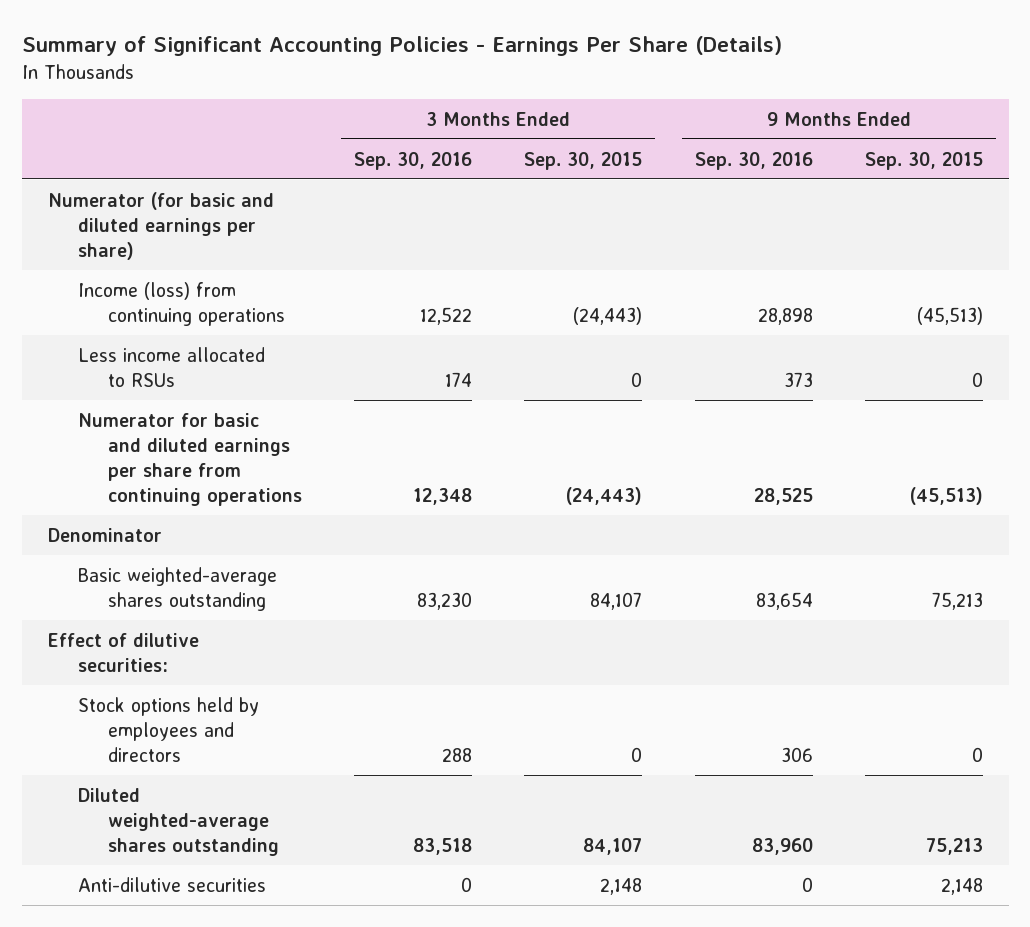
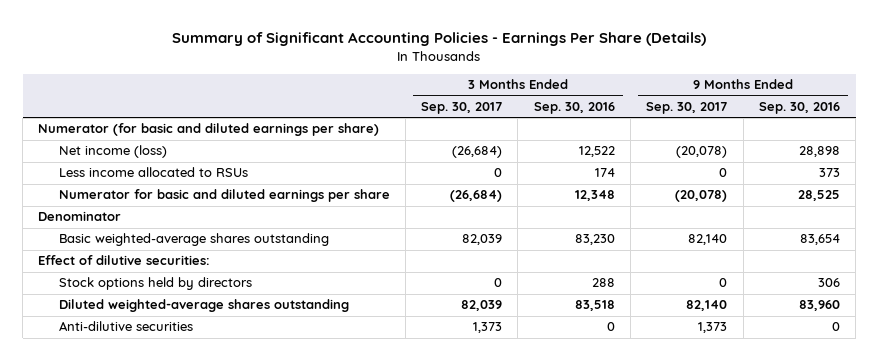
- | 3 Months Ended Sep. 30, 2016 | 3 Months Ended Sep. 30, 2015 | 9 Months Ended Sep. 30, 2016 | 9 Months Ended Sep. 30, 2015
+ | 3 Months Ended Sep. 30, 2017 | 3 Months Ended Sep. 30, 2016 | 9 Months Ended Sep. 30, 2017 | 9 Months Ended Sep. 30, 2016
- Income (loss) from continuing operations | 12,522 | (24,443) | 28,898 | (45,513)
+ Net income (loss) | (26,684) | 12,522 | (20,078) | 28,898
- Numerator for basic and diluted earnings per share from continuing operations | 12,348 | (24,443) | 28,525 | (45,513)
+ Numerator for basic and diluted earnings per share | (26,684) | 12,348 | (20,078) | 28,525
- Stock options held by employees and directors | 288 | 0 | 306 | 0
+ Stock options held by directors | 0 | 288 | 0 | 306

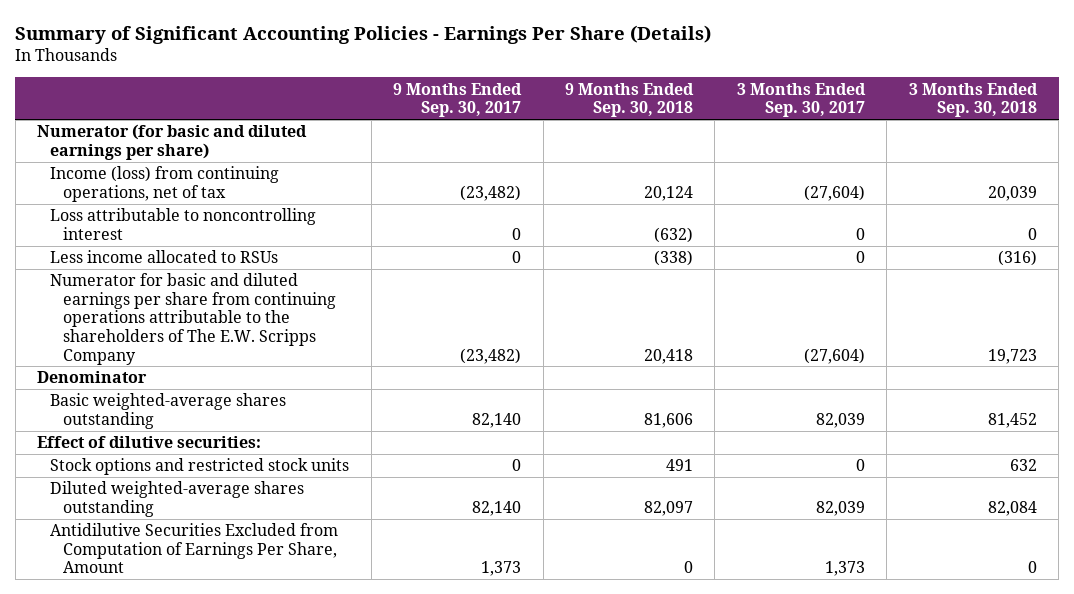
- | 3 Months Ended Sep. 30, 2017 | 3 Months Ended Sep. 30, 2016 | 9 Months Ended Sep. 30, 2017 | 9 Months Ended Sep. 30, 2016
+ | 9 Months Ended Sep. 30, 2017 | 9 Months Ended Sep. 30, 2018 | 3 Months Ended Sep. 30, 2017 | 3 Months Ended Sep. 30, 2018
- Net income (loss) | (26,684) | 12,522 | (20,078) | 28,898
+ Income (loss) from continuing operations, net of tax | (23,482) | 20,124 | (27,604) | 20,039
+ Loss attributable to noncontrolling interest | 0 | (632) | 0 | 0
- Numerator for basic and diluted earnings per share | (26,684) | 12,348 | (20,078) | 28,525
+ Numerator for basic and diluted earnings per share from continuing operations attributable to the shareholders of The E.W. Scripps Company | (23,482) | 20,418 | (27,604) | 19,723
- Stock options held by directors | 0 | 288 | 0 | 306
+ Stock options and restricted stock units | 0 | 491 | 0 | 632
- Anti-dilutive securities | 1,373 | 0 | 1,373 | 0
+ Antidilutive Securities Excluded from Computation of Earnings Per Share, Amount | 1,373 | 0 | 1,373 | 0

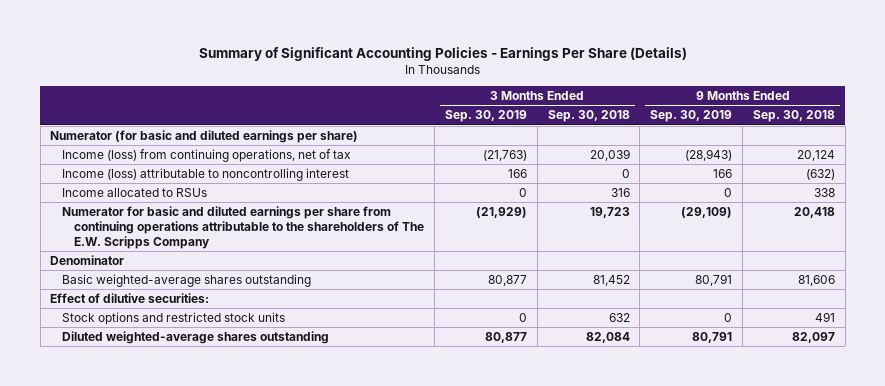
- | 9 Months Ended Sep. 30, 2017 | 9 Months Ended Sep. 30, 2018 | 3 Months Ended Sep. 30, 2017 | 3 Months Ended Sep. 30, 2018
+ | 3 Months Ended Sep. 30, 2019 | 3 Months Ended Sep. 30, 2018 | 9 Months Ended Sep. 30, 2019 | 9 Months Ended Sep. 30, 2018
- Loss attributable to noncontrolling interest | 0 | (632) | 0 | 0
- Less income allocated to RSUs | 0 | (338) | 0 | (316)
+ Income (loss) attributable to noncontrolling interest | 166 | 0 | 166 | (632)
+ Income allocated to RSUs | 0 | 316 | 0 | 338
- Antidilutive Securities Excluded from Computation of Earnings Per Share, Amount | 1,373 | 0 | 1,373 | 0

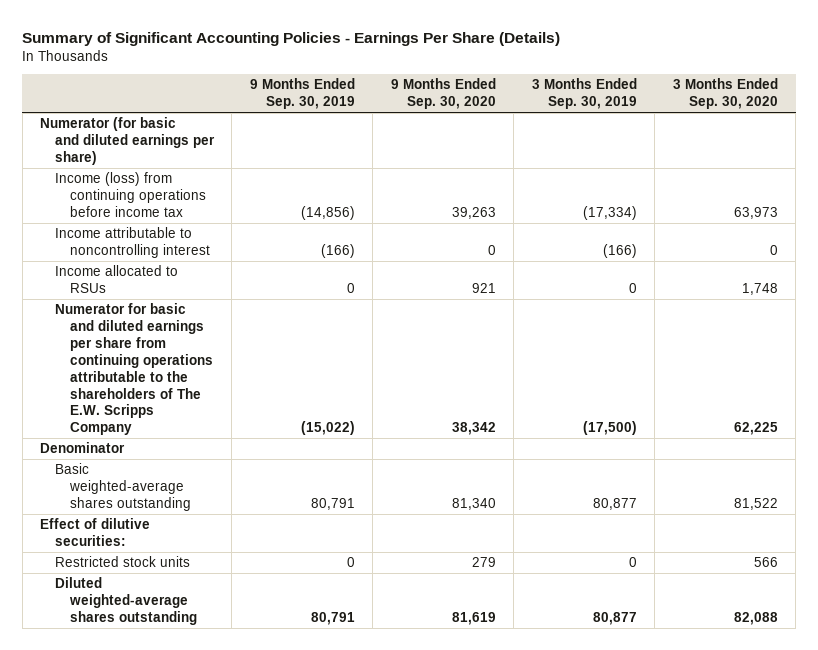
- | 3 Months Ended Sep. 30, 2019 | 3 Months Ended Sep. 30, 2018 | 9 Months Ended Sep. 30, 2019 | 9 Months Ended Sep. 30, 2018
+ | 9 Months Ended Sep. 30, 2019 | 9 Months Ended Sep. 30, 2020 | 3 Months Ended Sep. 30, 2019 | 3 Months Ended Sep. 30, 2020
- Income (loss) from continuing operations, net of tax | (21,763) | 20,039 | (28,943) | 20,124
- Income (loss) attributable to noncontrolling interest | 166 | 0 | 166 | (632)
+ Income (loss) from continuing operations before income tax | (14,856) | 39,263 | (17,334) | 63,973
+ Income attributable to noncontrolling interest | (166) | 0 | (166) | 0
- Numerator for basic and diluted earnings per share from continuing operations attributable to the shareholders of The E.W. Scripps Company | (21,929) | 19,723 | (29,109) | 20,418
+ Numerator for basic and diluted earnings per share from continuing operations attributable to the shareholders of The E.W. Scripps Company | (15,022) | 38,342 | (17,500) | 62,225
- Stock options and restricted stock units | 0 | 632 | 0 | 491
+ Restricted stock units | 0 | 279 | 0 | 566

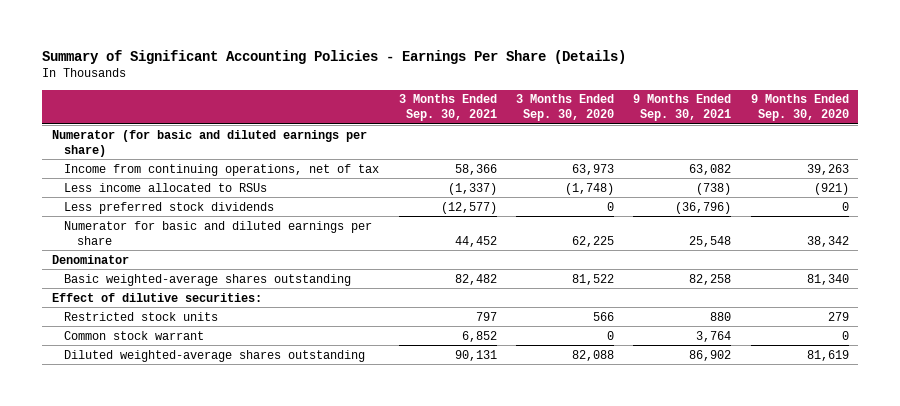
- | 9 Months Ended Sep. 30, 2019 | 9 Months Ended Sep. 30, 2020 | 3 Months Ended Sep. 30, 2019 | 3 Months Ended Sep. 30, 2020
+ | 3 Months Ended Sep. 30, 2021 | 3 Months Ended Sep. 30, 2020 | 9 Months Ended Sep. 30, 2021 | 9 Months Ended Sep. 30, 2020
- Income (loss) from continuing operations before income tax | (14,856) | 39,263 | (17,334) | 63,973
- Income attributable to noncontrolling interest | (166) | 0 | (166) | 0
- Income allocated to RSUs | 0 | 921 | 0 | 1,748
- Numerator for basic and diluted earnings per share from continuing operations attributable to the shareholders of The E.W. Scripps Company | (15,022) | 38,342 | (17,500) | 62,225
+ Income from continuing operations, net of tax | 58,366 | 63,973 | 63,082 | 39,263
+ Less income allocated to RSUs | (1,337) | (1,748) | (738) | (921)
+ Less preferred stock dividends | (12,577) | 0 | (36,796) | 0
+ Numerator for basic and diluted earnings per share | 44,452 | 62,225 | 25,548 | 38,342
+ Common stock warrant | 6,852 | 0 | 3,764 | 0

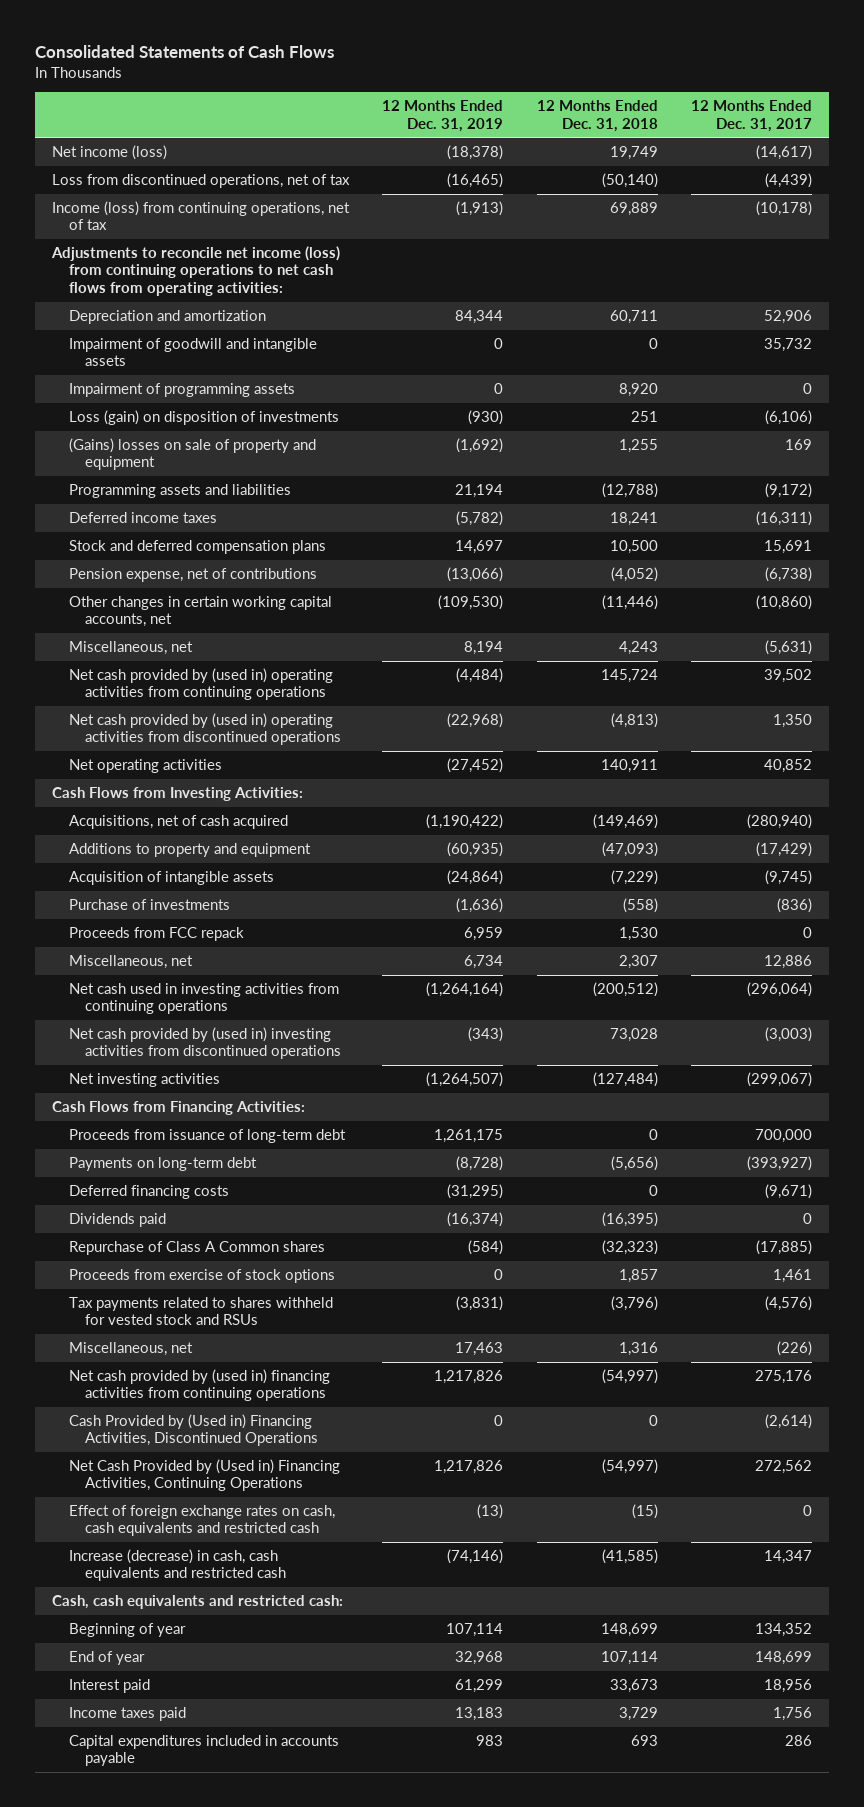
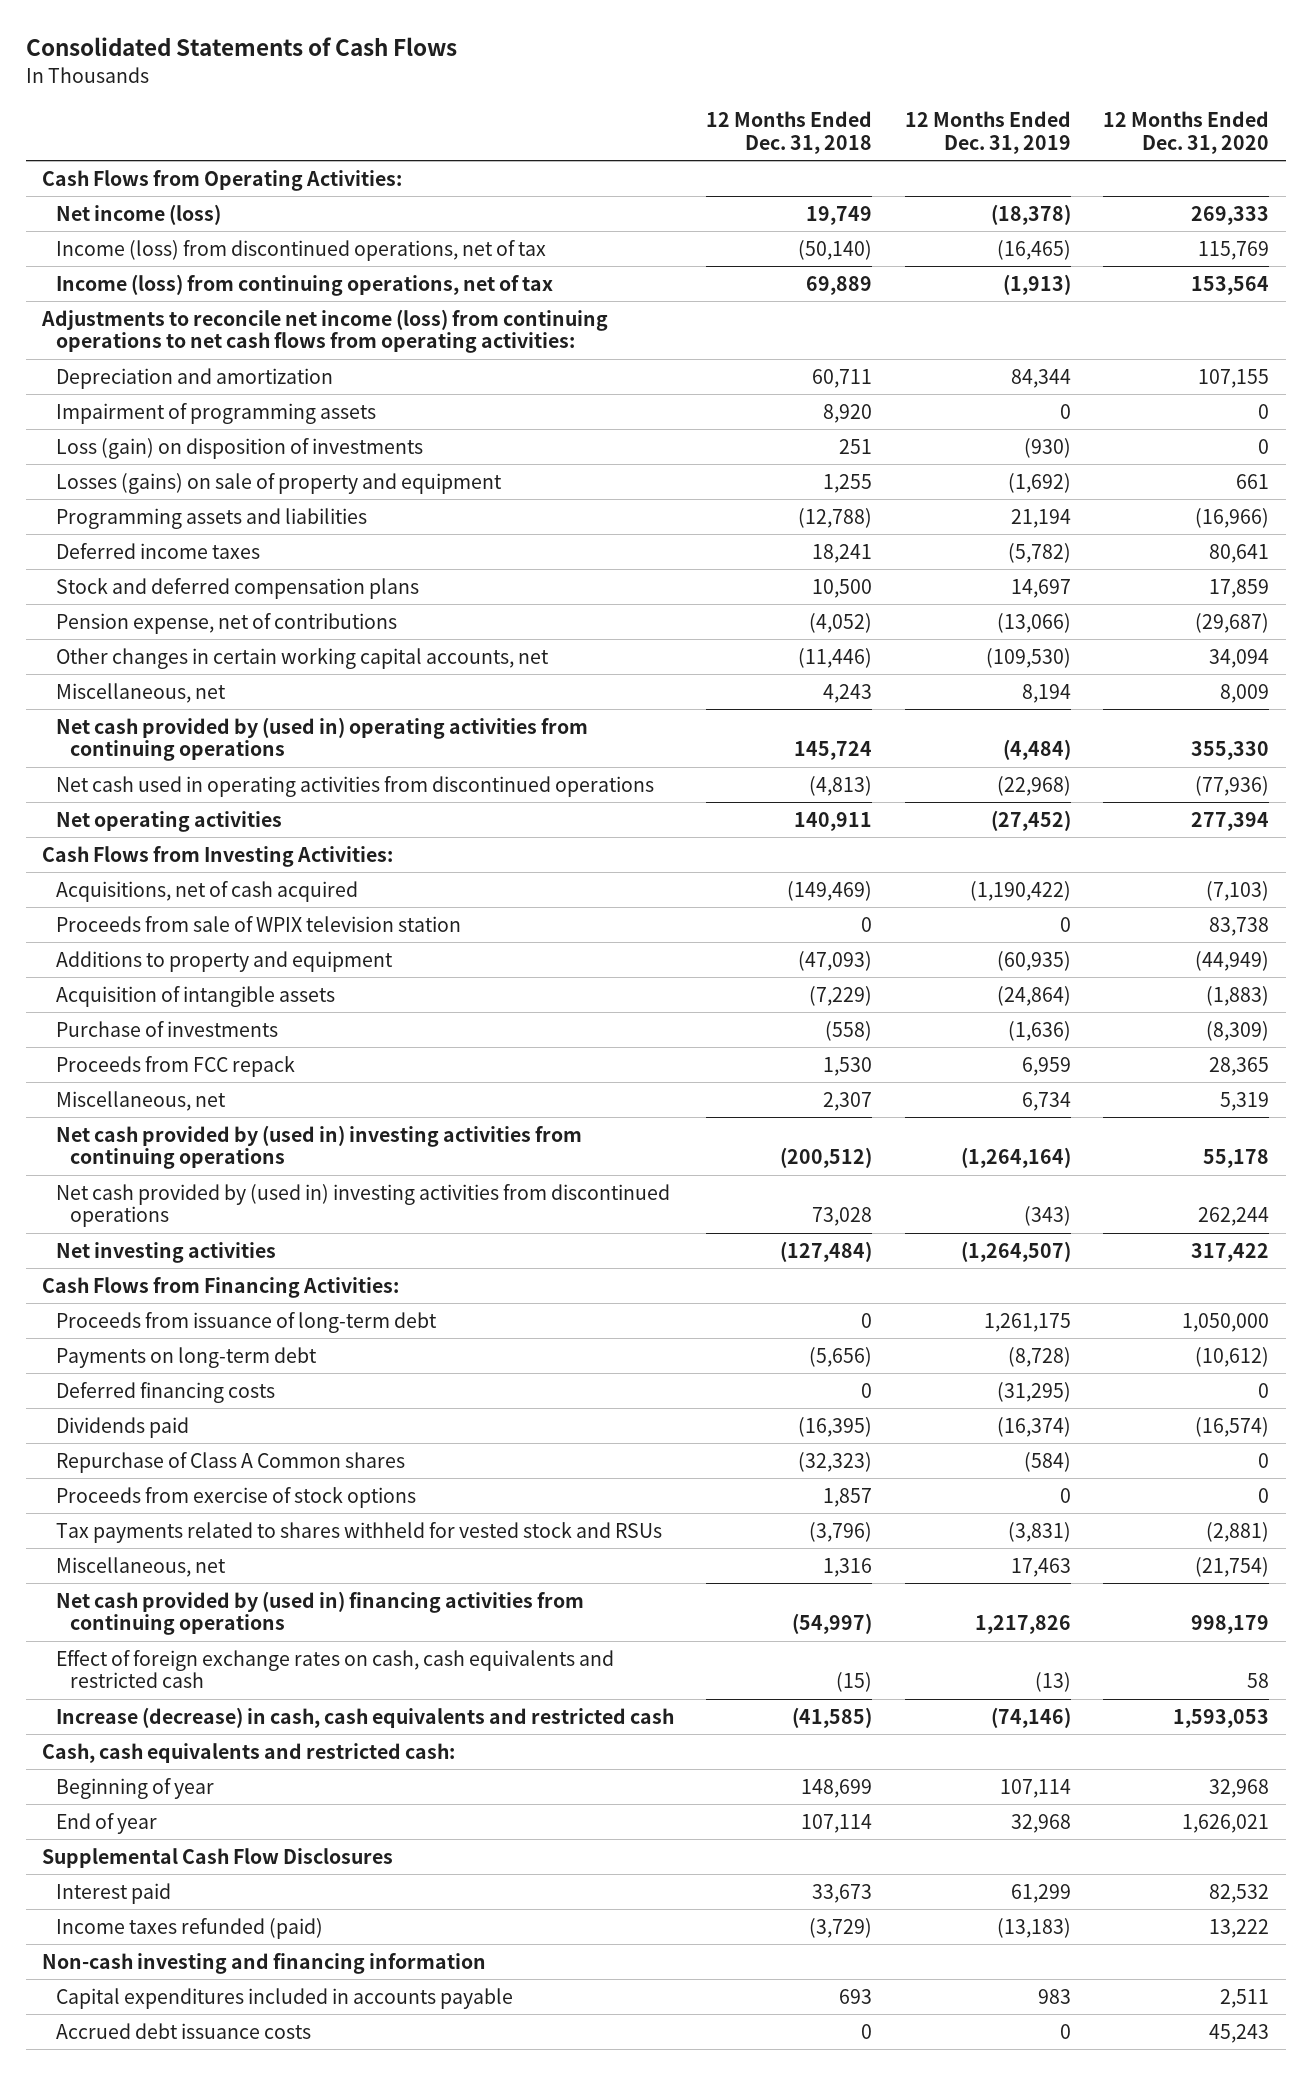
- | 12 Months Ended Dec. 31, 2019 | 12 Months Ended Dec. 31, 2018 | 12 Months Ended Dec. 31, 2017
+ | 12 Months Ended Dec. 31, 2018 | 12 Months Ended Dec. 31, 2019 | 12 Months Ended Dec. 31, 2020
+ Cash Flows from Operating Activities:
- Loss from discontinued operations, net of tax | (16,465) | (50,140) | (4,439)
+ Income (loss) from discontinued operations, net of tax | (50,140) | (16,465) | 115,769
- Impairment of goodwill and intangible assets | 0 | 0 | 35,732
- (Gains) losses on sale of property and equipment | (1,692) | 1,255 | 169
+ Losses (gains) on sale of property and equipment | 1,255 | (1,692) | 661
- Net cash provided by (used in) operating activities from discontinued operations | (22,968) | (4,813) | 1,350
+ Net cash used in operating activities from discontinued operations | (4,813) | (22,968) | (77,936)
+ Proceeds from sale of WPIX television station | 0 | 0 | 83,738
- Net cash used in investing activities from continuing operations | (1,264,164) | (200,512) | (296,064)
+ Net cash provided by (used in) investing activities from continuing operations | (200,512) | (1,264,164) | 55,178
- Cash Provided by (Used in) Financing Activities, Discontinued Operations | 0 | 0 | (2,614)
- Net Cash Provided by (Used in) Financing Activities, Continuing Operations | 1,217,826 | (54,997) | 272,562
+ Supplemental Cash Flow Disclosures
- Income taxes paid | 13,183 | 3,729 | 1,756
+ Income taxes refunded (paid) | (3,729) | (13,183) | 13,222
+ Non-cash investing and financing information
+ Accrued debt issuance costs | 0 | 0 | 45,243

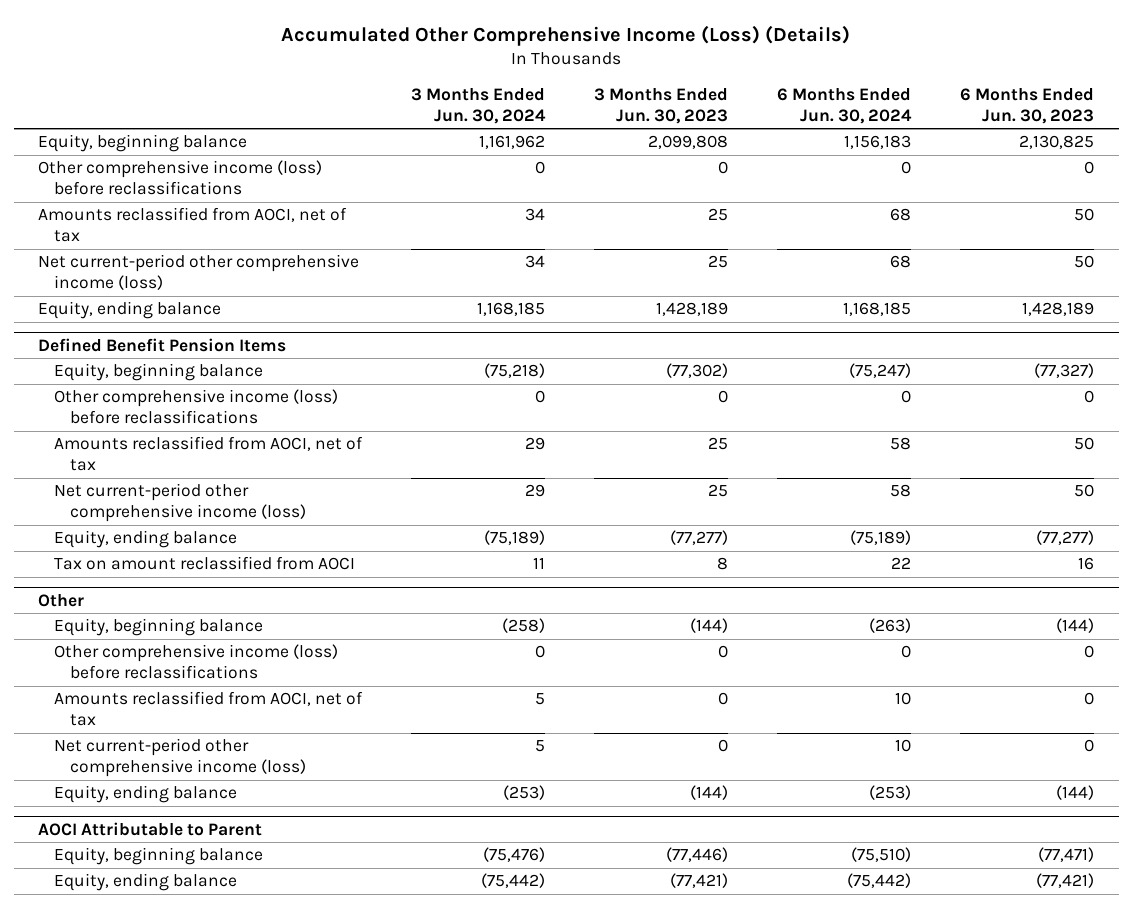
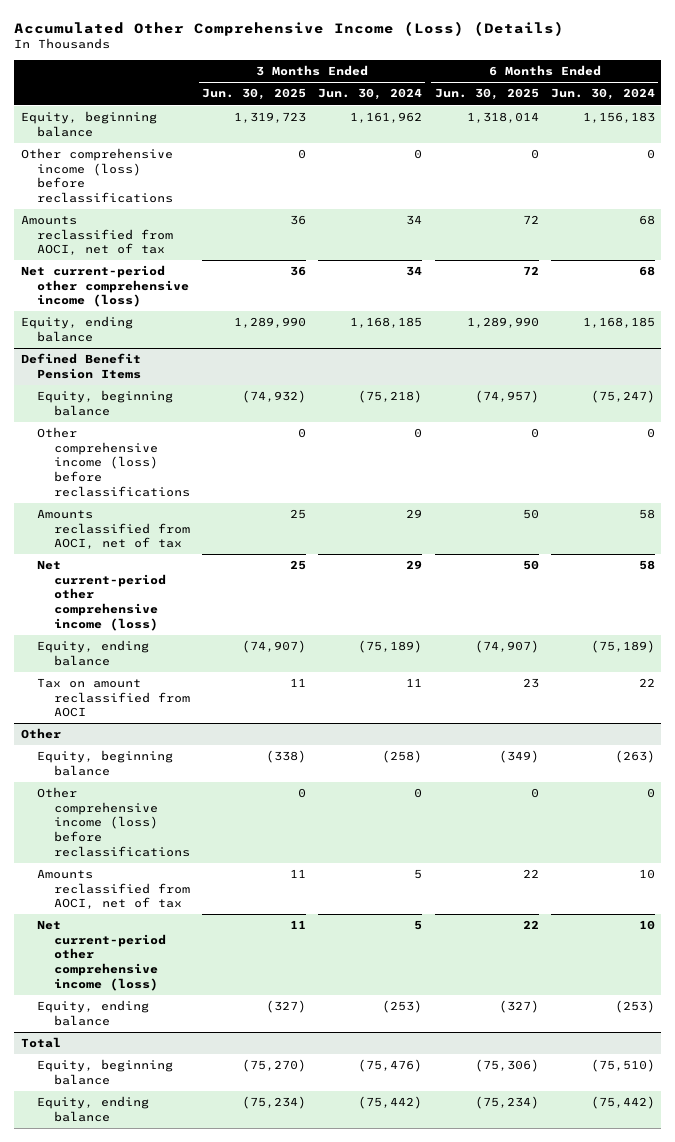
- | 3 Months Ended Jun. 30, 2024 | 3 Months Ended Jun. 30, 2023 | 6 Months Ended Jun. 30, 2024 | 6 Months Ended Jun. 30, 2023
+ | 3 Months Ended Jun. 30, 2025 | 3 Months Ended Jun. 30, 2024 | 6 Months Ended Jun. 30, 2025 | 6 Months Ended Jun. 30, 2024
- AOCI Attributable to Parent
+ Total

